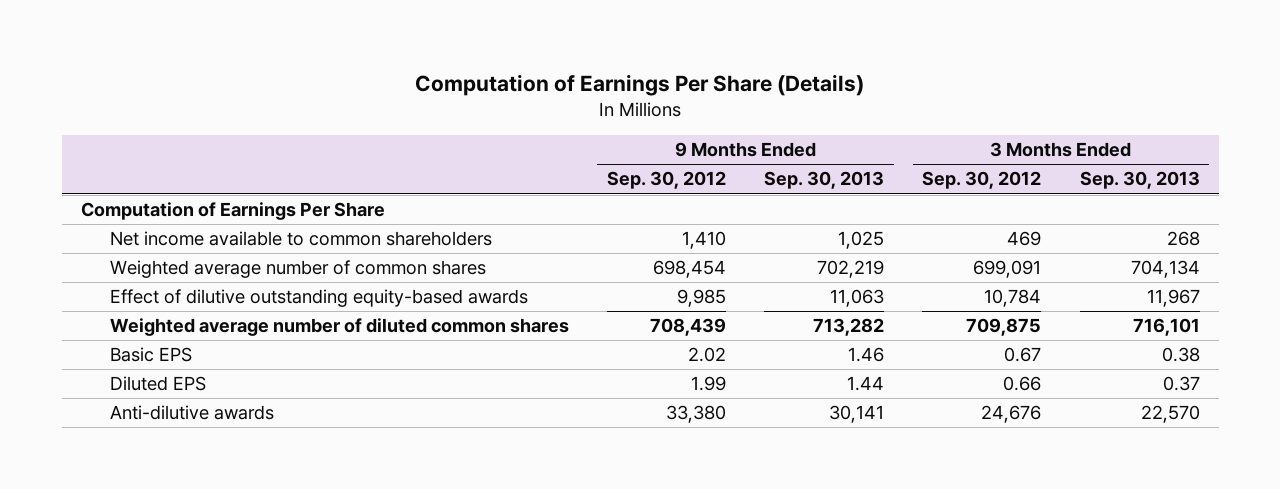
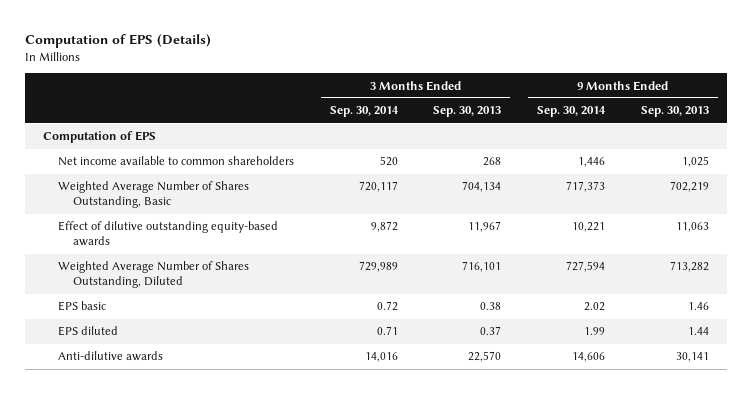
- Computation of Earnings Per Share (Details)
+ Computation of EPS (Details)
- | 9 Months Ended Sep. 30, 2012 | 9 Months Ended Sep. 30, 2013 | 3 Months Ended Sep. 30, 2012 | 3 Months Ended Sep. 30, 2013
+ | 3 Months Ended Sep. 30, 2014 | 3 Months Ended Sep. 30, 2013 | 9 Months Ended Sep. 30, 2014 | 9 Months Ended Sep. 30, 2013
- Computation of Earnings Per Share
+ Computation of EPS
- Weighted average number of common shares | 698,454 | 702,219 | 699,091 | 704,134
+ Weighted Average Number of Shares Outstanding, Basic | 720,117 | 704,134 | 717,373 | 702,219
- Weighted average number of diluted common shares | 708,439 | 713,282 | 709,875 | 716,101
- Basic EPS | 2.02 | 1.46 | 0.67 | 0.38
- Diluted EPS | 1.99 | 1.44 | 0.66 | 0.37
+ Weighted Average Number of Shares Outstanding, Diluted | 729,989 | 716,101 | 727,594 | 713,282
+ EPS basic | 0.72 | 0.38 | 2.02 | 1.46
+ EPS diluted | 0.71 | 0.37 | 1.99 | 1.44

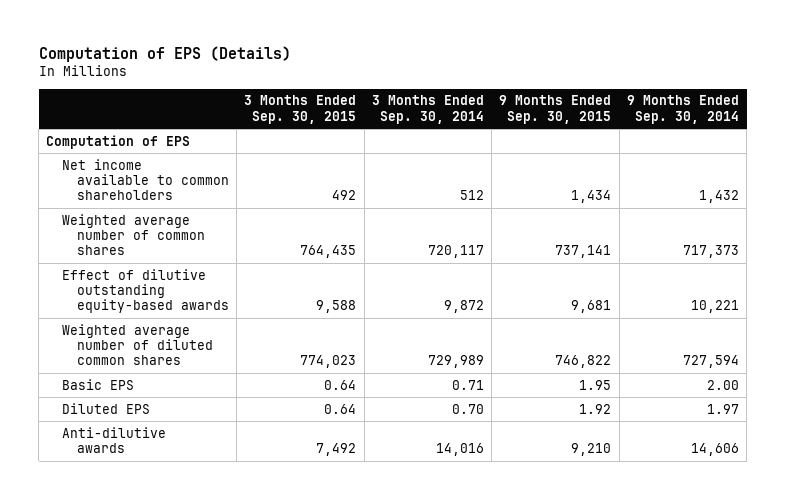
- | 3 Months Ended Sep. 30, 2014 | 3 Months Ended Sep. 30, 2013 | 9 Months Ended Sep. 30, 2014 | 9 Months Ended Sep. 30, 2013
+ | 3 Months Ended Sep. 30, 2015 | 3 Months Ended Sep. 30, 2014 | 9 Months Ended Sep. 30, 2015 | 9 Months Ended Sep. 30, 2014
- Net income available to common shareholders | 520 | 268 | 1,446 | 1,025
- Weighted Average Number of Shares Outstanding, Basic | 720,117 | 704,134 | 717,373 | 702,219
+ Net income available to common shareholders | 492 | 512 | 1,434 | 1,432
+ Weighted average number of common shares | 764,435 | 720,117 | 737,141 | 717,373
- Weighted Average Number of Shares Outstanding, Diluted | 729,989 | 716,101 | 727,594 | 713,282
- EPS basic | 0.72 | 0.38 | 2.02 | 1.46
- EPS diluted | 0.71 | 0.37 | 1.99 | 1.44
+ Weighted average number of diluted common shares | 774,023 | 729,989 | 746,822 | 727,594
+ Basic EPS | 0.64 | 0.71 | 1.95 | 2.00
+ Diluted EPS | 0.64 | 0.70 | 1.92 | 1.97

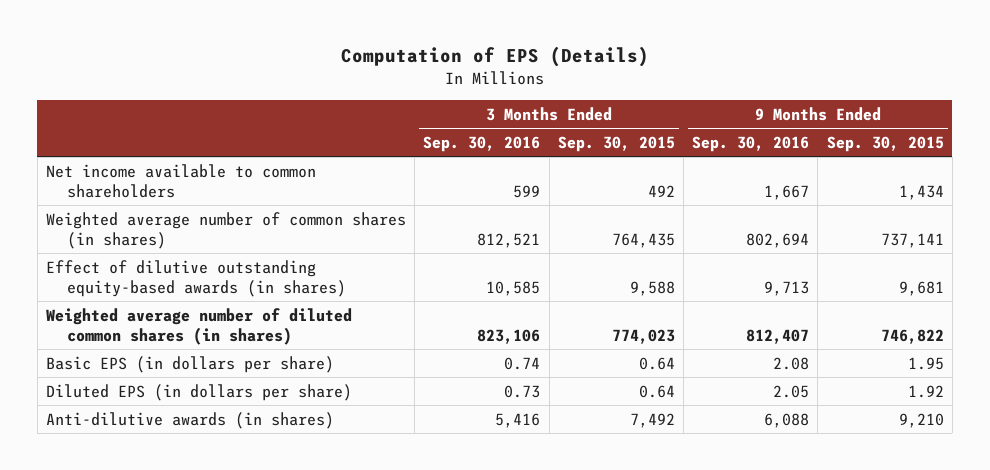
- | 3 Months Ended Sep. 30, 2015 | 3 Months Ended Sep. 30, 2014 | 9 Months Ended Sep. 30, 2015 | 9 Months Ended Sep. 30, 2014
+ | 3 Months Ended Sep. 30, 2016 | 3 Months Ended Sep. 30, 2015 | 9 Months Ended Sep. 30, 2016 | 9 Months Ended Sep. 30, 2015
- Computation of EPS
- Weighted average number of common shares | 764,435 | 720,117 | 737,141 | 717,373
- Effect of dilutive outstanding equity-based awards | 9,588 | 9,872 | 9,681 | 10,221
- Weighted average number of diluted common shares | 774,023 | 729,989 | 746,822 | 727,594
- Basic EPS | 0.64 | 0.71 | 1.95 | 2.00
- Diluted EPS | 0.64 | 0.70 | 1.92 | 1.97
- Anti-dilutive awards | 7,492 | 14,016 | 9,210 | 14,606
+ Weighted average number of common shares (in shares) | 812,521 | 764,435 | 802,694 | 737,141
+ Effect of dilutive outstanding equity-based awards (in shares) | 10,585 | 9,588 | 9,713 | 9,681
+ Weighted average number of diluted common shares (in shares) | 823,106 | 774,023 | 812,407 | 746,822
+ Basic EPS (in dollars per share) | 0.74 | 0.64 | 2.08 | 1.95
+ Diluted EPS (in dollars per share) | 0.73 | 0.64 | 2.05 | 1.92
+ Anti-dilutive awards (in shares) | 5,416 | 7,492 | 6,088 | 9,210

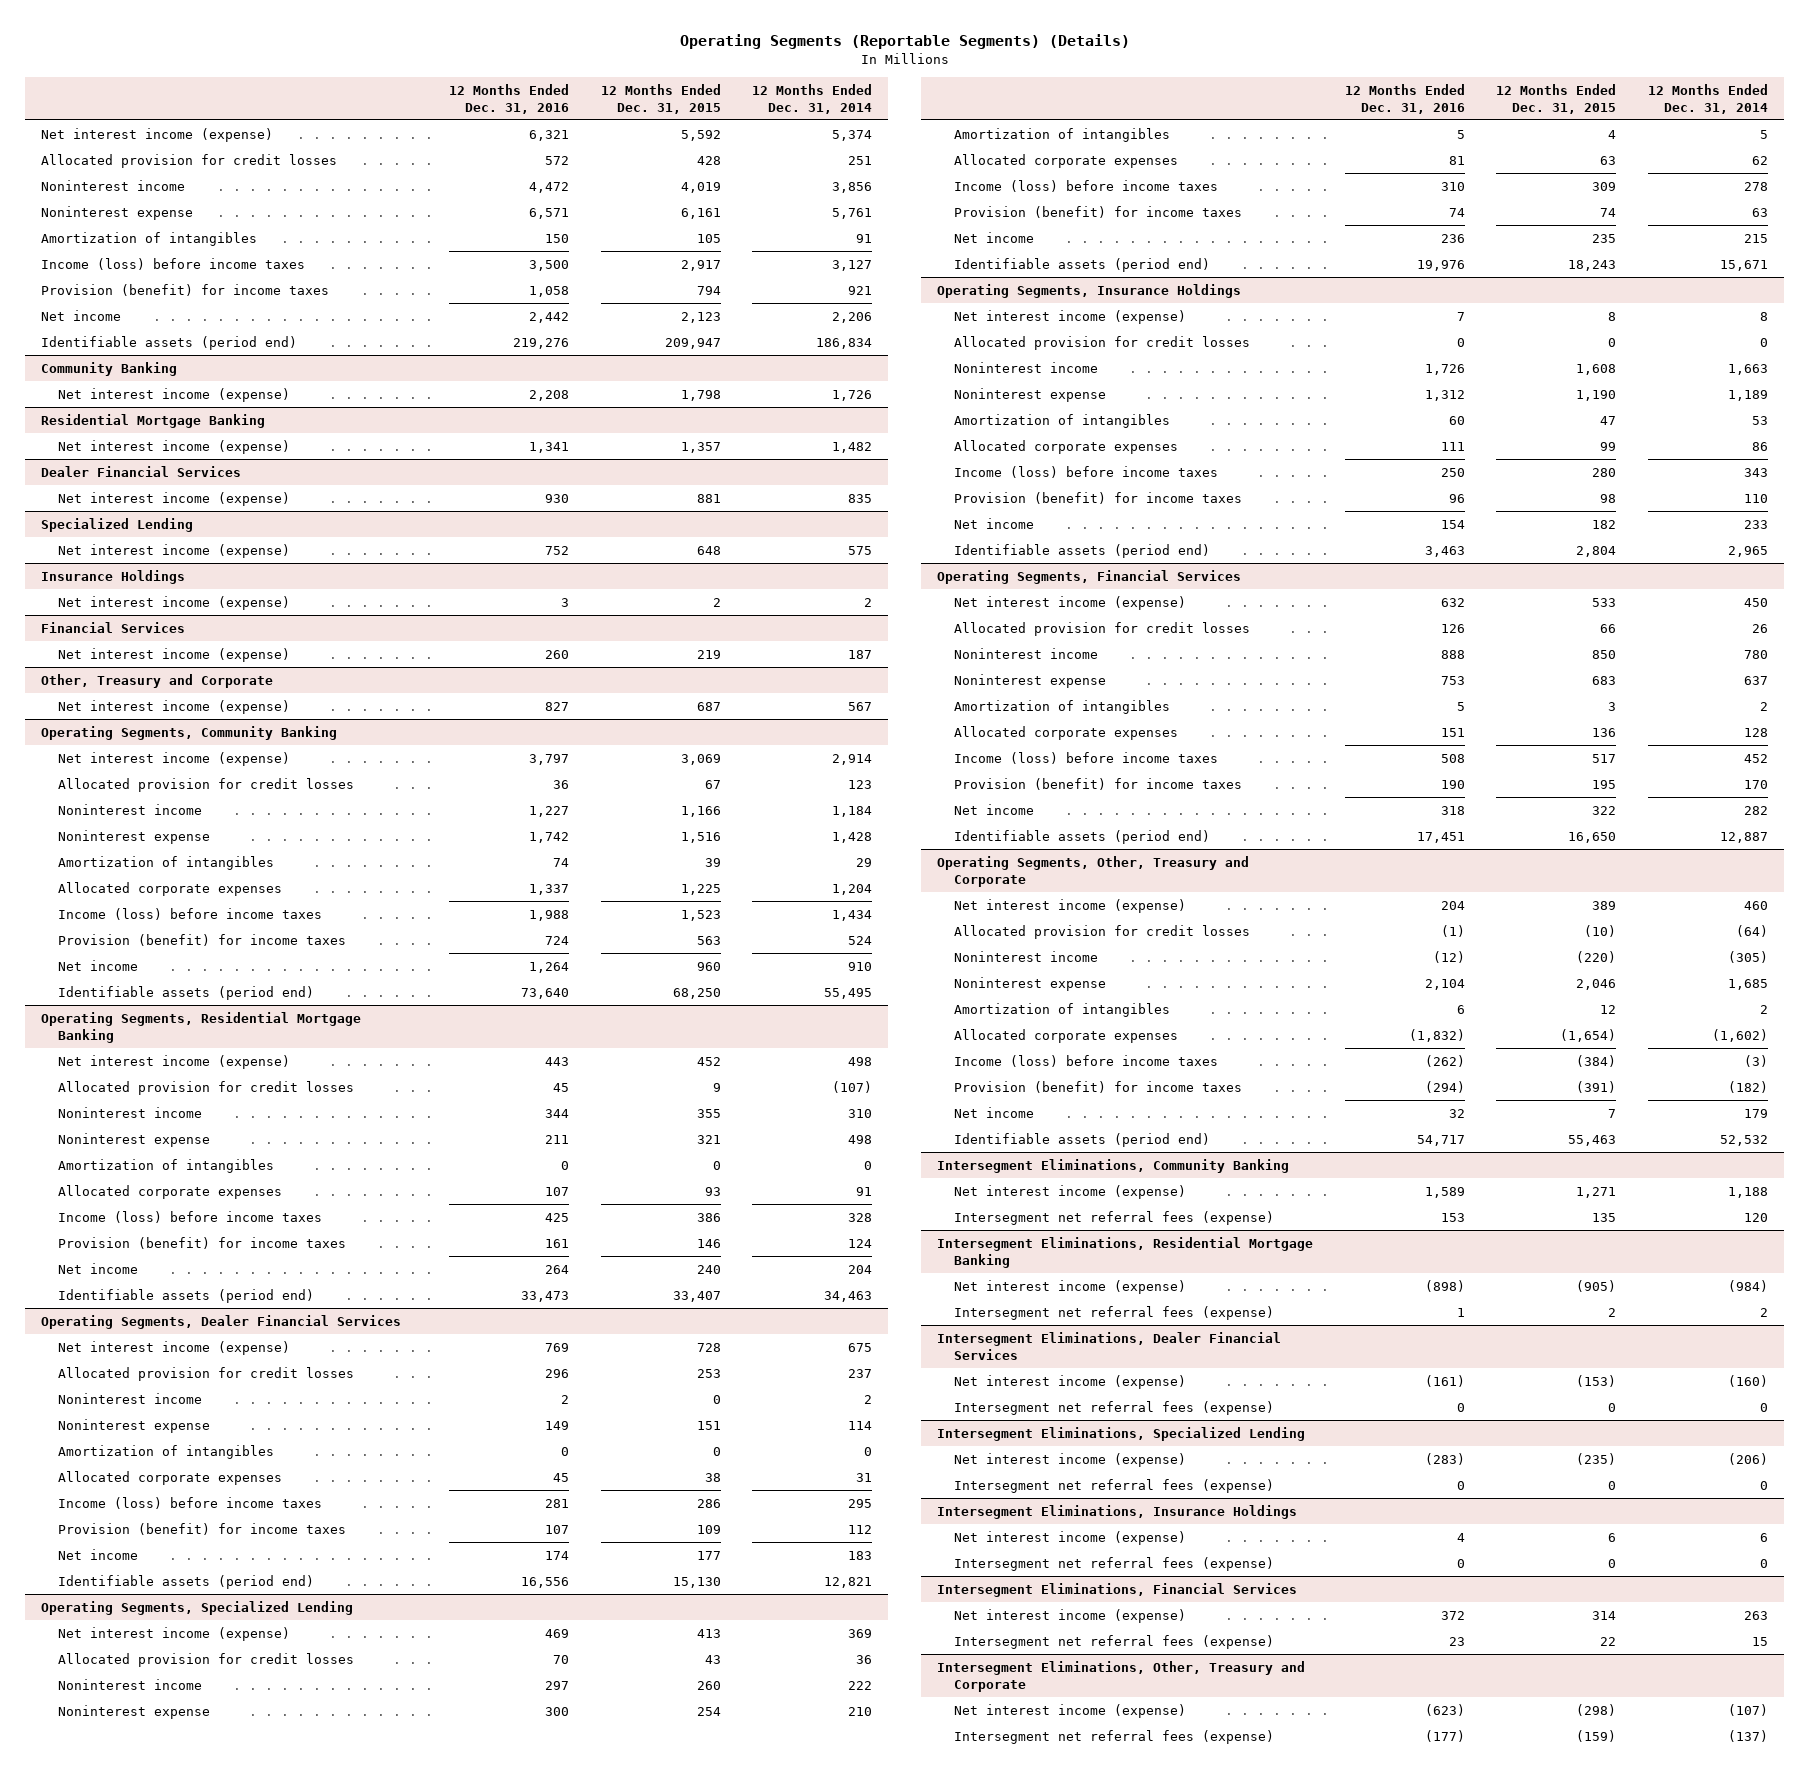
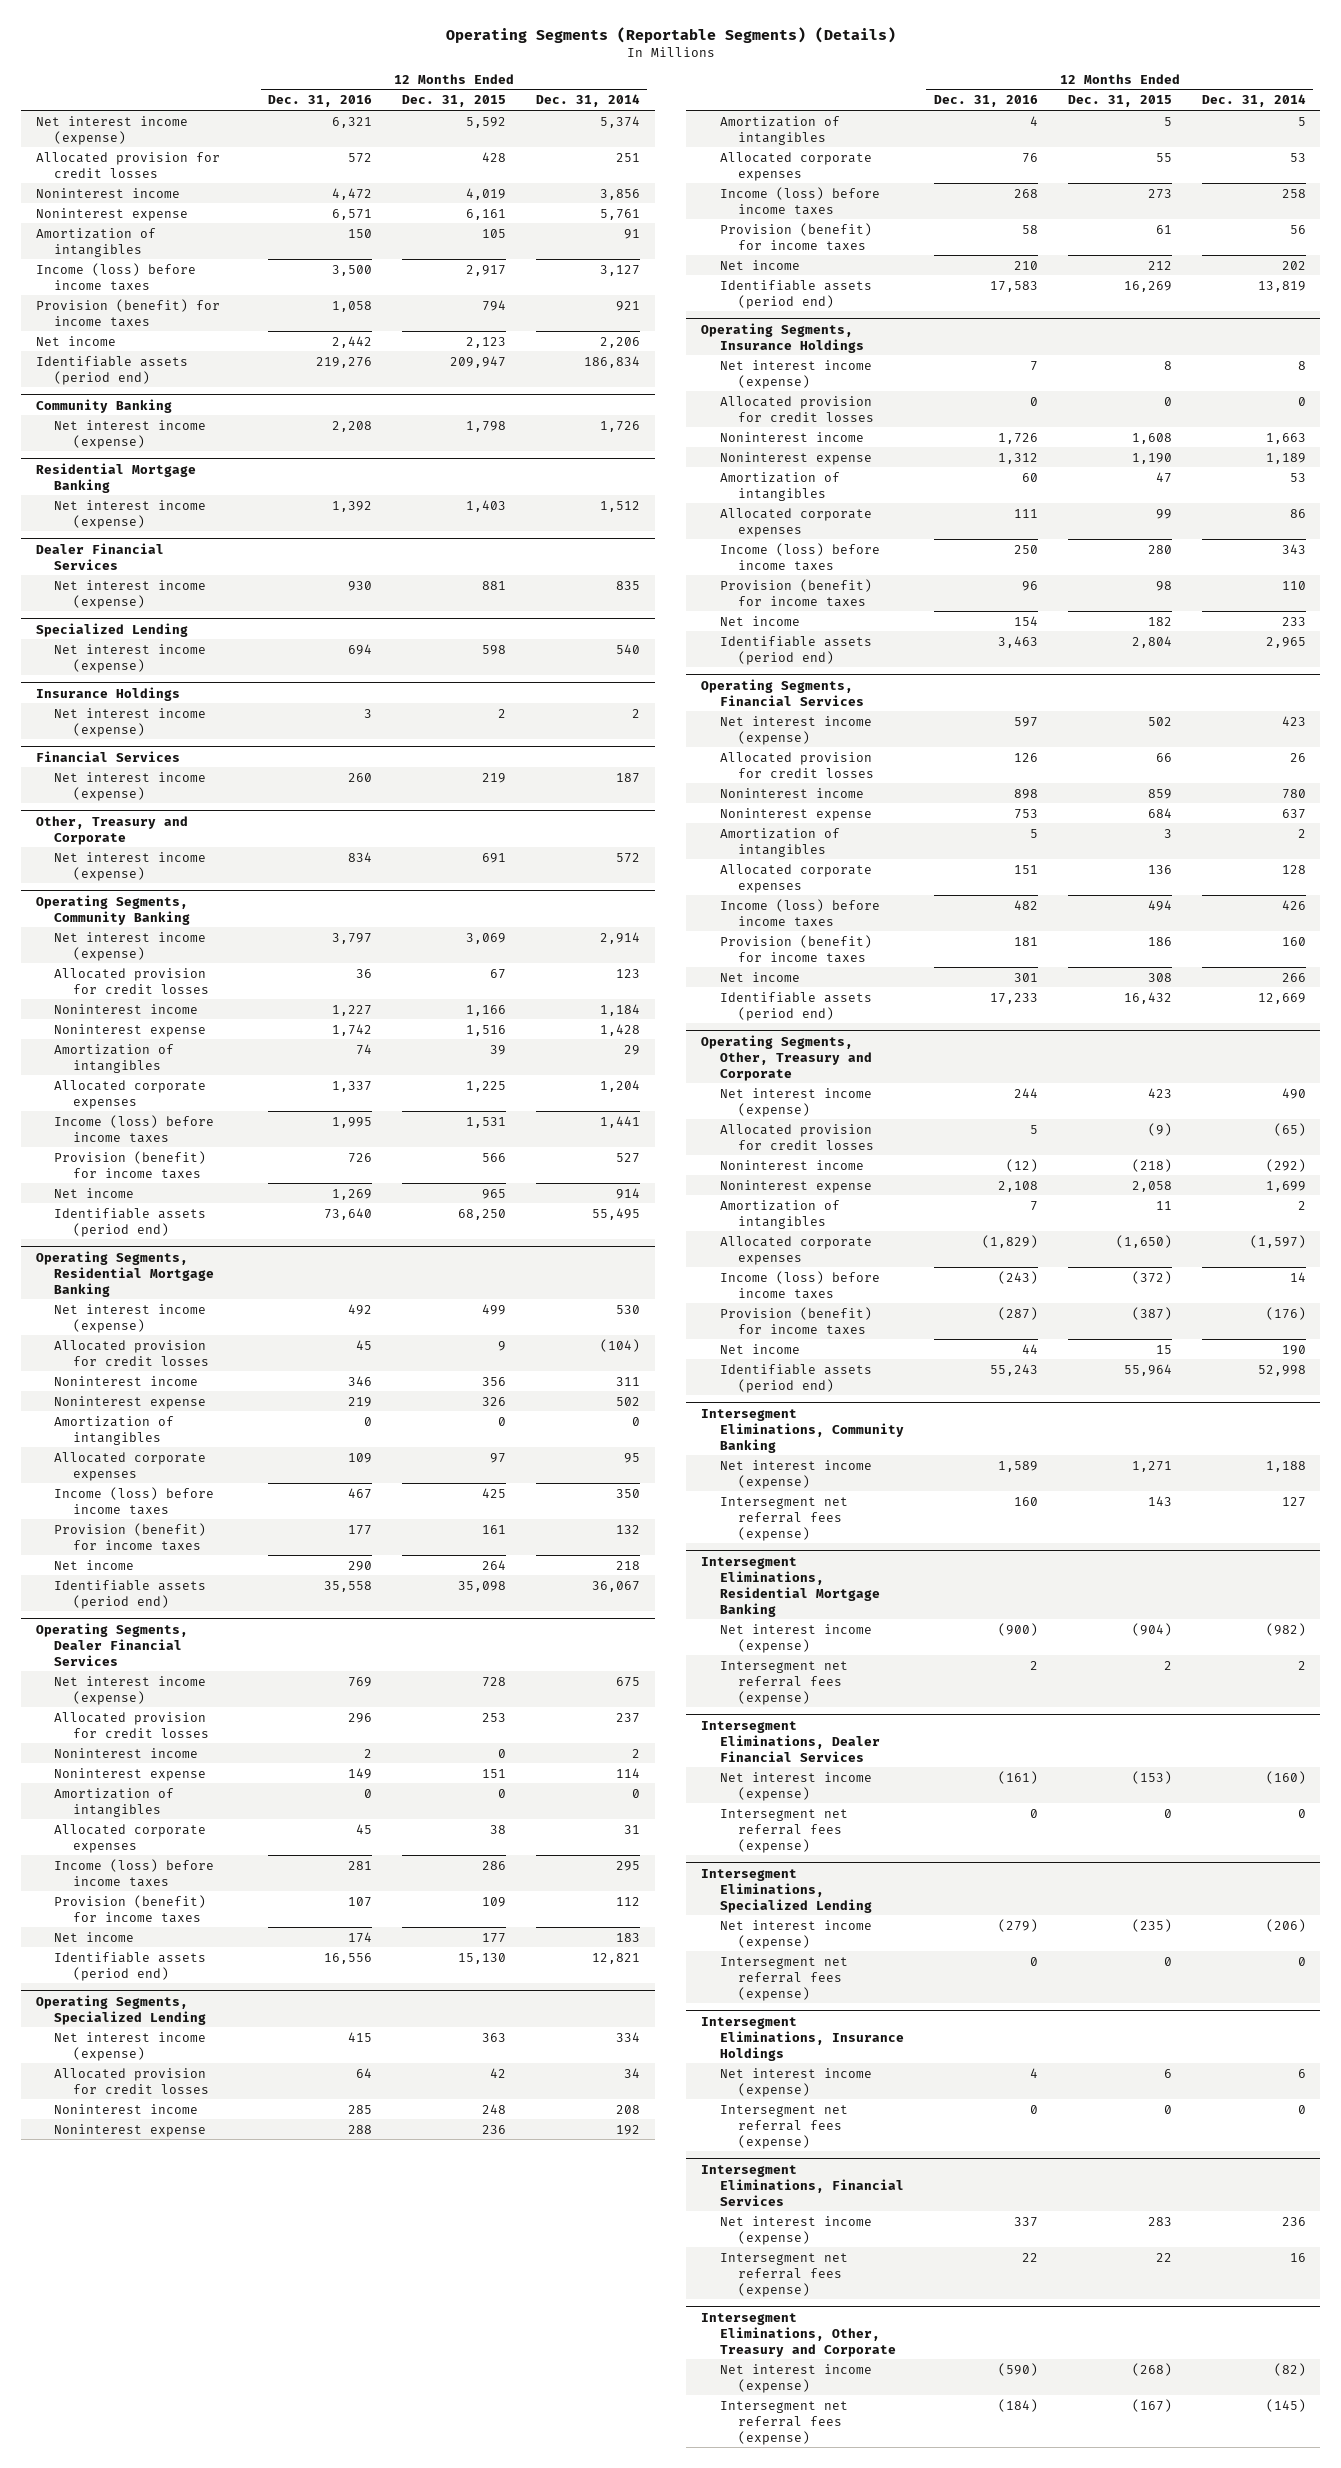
@ Residential Mortgage Banking
- Net interest income (expense) | 1,341 | 1,357 | 1,482
+ Net interest income (expense) | 1,392 | 1,403 | 1,512
@ Specialized Lending
- Net interest income (expense) | 752 | 648 | 575
+ Net interest income (expense) | 694 | 598 | 540
@ Other, Treasury and Corporate
- Net interest income (expense) | 827 | 687 | 567
+ Net interest income (expense) | 834 | 691 | 572
@ Operating Segments, Community Banking
- Income (loss) before income taxes | 1,988 | 1,523 | 1,434
- Provision (benefit) for income taxes | 724 | 563 | 524
- Net income | 1,264 | 960 | 910
+ Income (loss) before income taxes | 1,995 | 1,531 | 1,441
+ Provision (benefit) for income taxes | 726 | 566 | 527
+ Net income | 1,269 | 965 | 914
@ Operating Segments, Residential Mortgage Banking
- Net interest income (expense) | 443 | 452 | 498
- Allocated provision for credit losses | 45 | 9 | (107)
- Noninterest income | 344 | 355 | 310
- Noninterest expense | 211 | 321 | 498
+ Net interest income (expense) | 492 | 499 | 530
+ Allocated provision for credit losses | 45 | 9 | (104)
+ Noninterest income | 346 | 356 | 311
+ Noninterest expense | 219 | 326 | 502
- Allocated corporate expenses | 107 | 93 | 91
- Income (loss) before income taxes | 425 | 386 | 328
- Provision (benefit) for income taxes | 161 | 146 | 124
- Net income | 264 | 240 | 204
- Identifiable assets (period end) | 33,473 | 33,407 | 34,463
+ Allocated corporate expenses | 109 | 97 | 95
+ Income (loss) before income taxes | 467 | 425 | 350
+ Provision (benefit) for income taxes | 177 | 161 | 132
+ Net income | 290 | 264 | 218
+ Identifiable assets (period end) | 35,558 | 35,098 | 36,067
@ Operating Segments, Specialized Lending
- Net interest income (expense) | 469 | 413 | 369
- Allocated provision for credit losses | 70 | 43 | 36
- Noninterest income | 297 | 260 | 222
- Noninterest expense | 300 | 254 | 210
- Amortization of intangibles | 5 | 4 | 5
- Allocated corporate expenses | 81 | 63 | 62
- Income (loss) before income taxes | 310 | 309 | 278
- Provision (benefit) for income taxes | 74 | 74 | 63
- Net income | 236 | 235 | 215
- Identifiable assets (period end) | 19,976 | 18,243 | 15,671
+ Net interest income (expense) | 415 | 363 | 334
+ Allocated provision for credit losses | 64 | 42 | 34
+ Noninterest income | 285 | 248 | 208
+ Noninterest expense | 288 | 236 | 192
+ Amortization of intangibles | 4 | 5 | 5
+ Allocated corporate expenses | 76 | 55 | 53
+ Income (loss) before income taxes | 268 | 273 | 258
+ Provision (benefit) for income taxes | 58 | 61 | 56
+ Net income | 210 | 212 | 202
+ Identifiable assets (period end) | 17,583 | 16,269 | 13,819
@ Operating Segments, Financial Services
- Net interest income (expense) | 632 | 533 | 450
+ Net interest income (expense) | 597 | 502 | 423
- Noninterest income | 888 | 850 | 780
- Noninterest expense | 753 | 683 | 637
+ Noninterest income | 898 | 859 | 780
+ Noninterest expense | 753 | 684 | 637
- Income (loss) before income taxes | 508 | 517 | 452
- Provision (benefit) for income taxes | 190 | 195 | 170
- Net income | 318 | 322 | 282
- Identifiable assets (period end) | 17,451 | 16,650 | 12,887
+ Income (loss) before income taxes | 482 | 494 | 426
+ Provision (benefit) for income taxes | 181 | 186 | 160
+ Net income | 301 | 308 | 266
+ Identifiable assets (period end) | 17,233 | 16,432 | 12,669
@ Operating Segments, Other, Treasury and Corporate
- Net interest income (expense) | 204 | 389 | 460
- Allocated provision for credit losses | (1) | (10) | (64)
- Noninterest income | (12) | (220) | (305)
- Noninterest expense | 2,104 | 2,046 | 1,685
- Amortization of intangibles | 6 | 12 | 2
- Allocated corporate expenses | (1,832) | (1,654) | (1,602)
- Income (loss) before income taxes | (262) | (384) | (3)
- Provision (benefit) for income taxes | (294) | (391) | (182)
- Net income | 32 | 7 | 179
- Identifiable assets (period end) | 54,717 | 55,463 | 52,532
+ Net interest income (expense) | 244 | 423 | 490
+ Allocated provision for credit losses | 5 | (9) | (65)
+ Noninterest income | (12) | (218) | (292)
+ Noninterest expense | 2,108 | 2,058 | 1,699
+ Amortization of intangibles | 7 | 11 | 2
+ Allocated corporate expenses | (1,829) | (1,650) | (1,597)
+ Income (loss) before income taxes | (243) | (372) | 14
+ Provision (benefit) for income taxes | (287) | (387) | (176)
+ Net income | 44 | 15 | 190
+ Identifiable assets (period end) | 55,243 | 55,964 | 52,998
@ Intersegment Eliminations, Community Banking
- Intersegment net referral fees (expense) | 153 | 135 | 120
+ Intersegment net referral fees (expense) | 160 | 143 | 127
@ Intersegment Eliminations, Residential Mortgage Banking
- Net interest income (expense) | (898) | (905) | (984)
- Intersegment net referral fees (expense) | 1 | 2 | 2
+ Net interest income (expense) | (900) | (904) | (982)
+ Intersegment net referral fees (expense) | 2 | 2 | 2
@ Intersegment Eliminations, Specialized Lending
- Net interest income (expense) | (283) | (235) | (206)
+ Net interest income (expense) | (279) | (235) | (206)
@ Intersegment Eliminations, Financial Services
- Net interest income (expense) | 372 | 314 | 263
- Intersegment net referral fees (expense) | 23 | 22 | 15
+ Net interest income (expense) | 337 | 283 | 236
+ Intersegment net referral fees (expense) | 22 | 22 | 16
@ Intersegment Eliminations, Other, Treasury and Corporate
- Net interest income (expense) | (623) | (298) | (107)
- Intersegment net referral fees (expense) | (177) | (159) | (137)
+ Net interest income (expense) | (590) | (268) | (82)
+ Intersegment net referral fees (expense) | (184) | (167) | (145)

